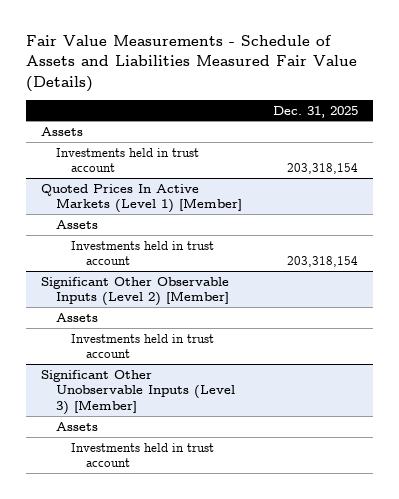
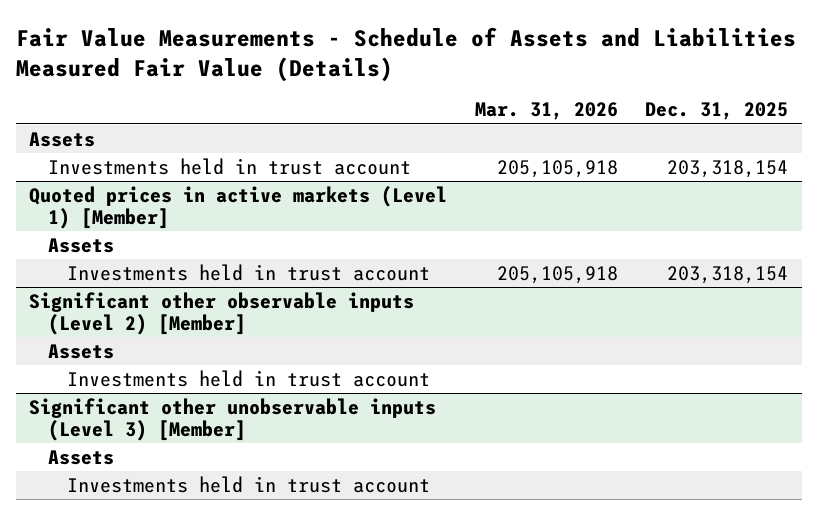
- | Dec. 31, 2025
+ | Mar. 31, 2026 | Dec. 31, 2025
- Quoted Prices In Active Markets (Level 1) [Member]
+ Quoted prices in active markets (Level 1) [Member]
- Significant Other Observable Inputs (Level 2) [Member]
+ Significant other observable inputs (Level 2) [Member]
- Significant Other Unobservable Inputs (Level 3) [Member]
+ Significant other unobservable inputs (Level 3) [Member]

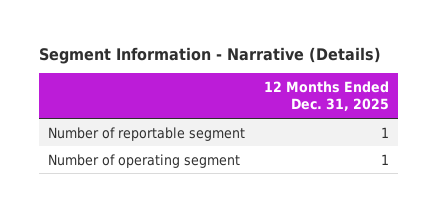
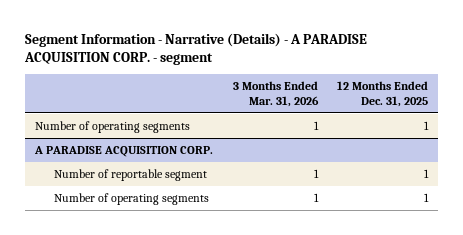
- Segment Information - Narrative (Details)
+ Segment Information - Narrative (Details) - A PARADISE ACQUISITION CORP. - segment
- | 12 Months Ended Dec. 31, 2025
+ | 3 Months Ended Mar. 31, 2026 | 12 Months Ended Dec. 31, 2025
+ Number of operating segments | 1 | 1
+ A PARADISE ACQUISITION CORP.
- Number of operating segment | 1
+ Number of operating segments | 1 | 1

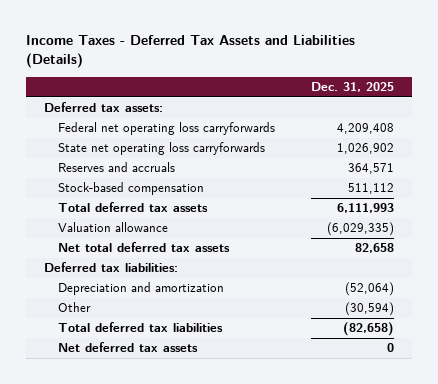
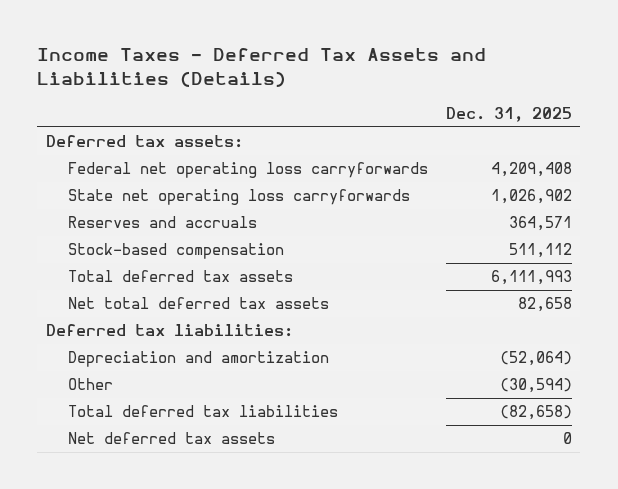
- Valuation allowance | (6,029,335)

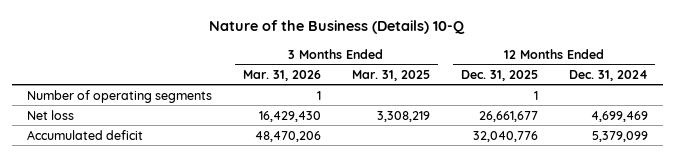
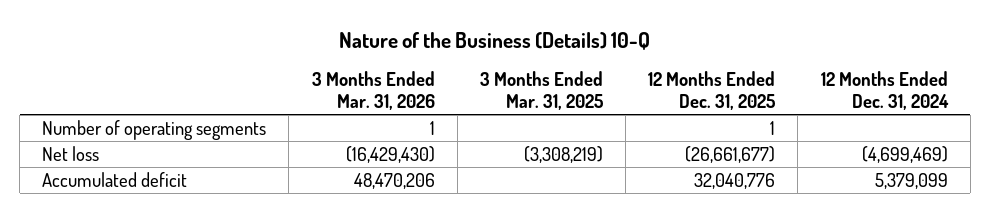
- Net loss | 16,429,430 | 3,308,219 | 26,661,677 | 4,699,469
+ Net loss | (16,429,430) | (3,308,219) | (26,661,677) | (4,699,469)

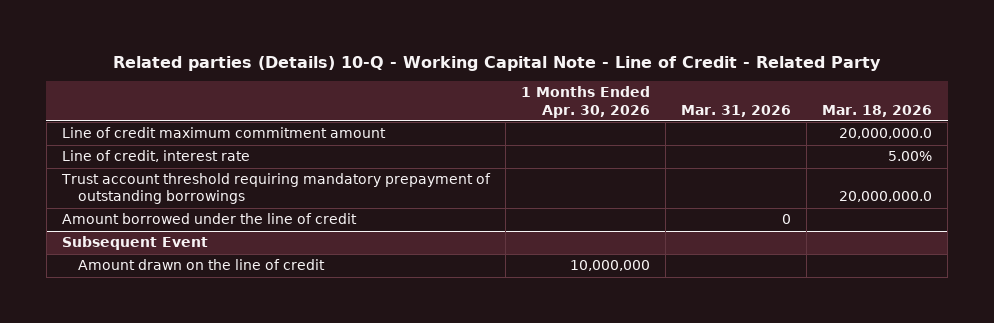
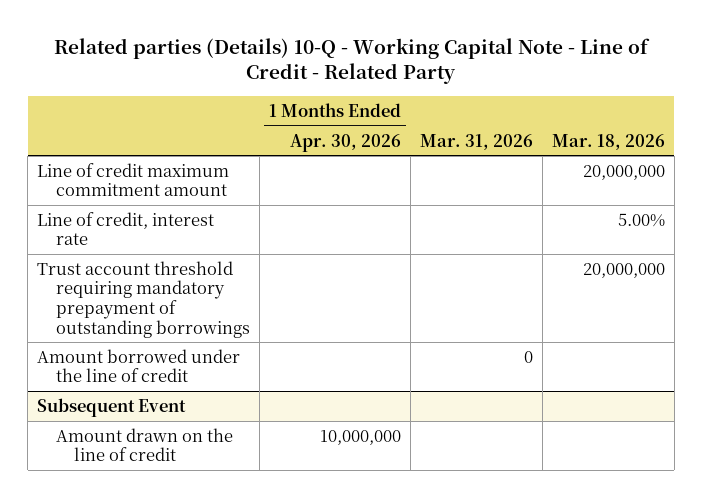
- Line of credit maximum commitment amount | | | 20,000,000.0
+ Line of credit maximum commitment amount | | | 20,000,000
- Trust account threshold requiring mandatory prepayment of outstanding borrowings | | | 20,000,000.0
+ Trust account threshold requiring mandatory prepayment of outstanding borrowings | | | 20,000,000

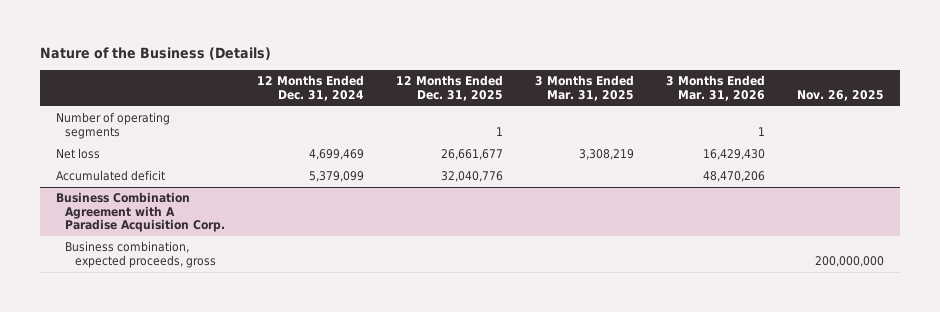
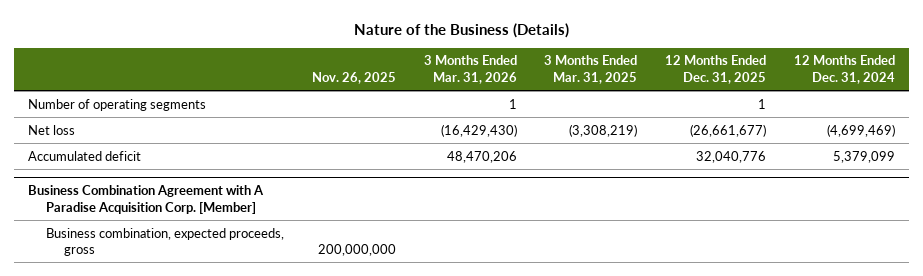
- | 12 Months Ended Dec. 31, 2024 | 12 Months Ended Dec. 31, 2025 | 3 Months Ended Mar. 31, 2025 | 3 Months Ended Mar. 31, 2026 | Nov. 26, 2025
+ | Nov. 26, 2025 | 3 Months Ended Mar. 31, 2026 | 3 Months Ended Mar. 31, 2025 | 12 Months Ended Dec. 31, 2025 | 12 Months Ended Dec. 31, 2024
- Net loss | 4,699,469 | 26,661,677 | 3,308,219 | 16,429,430 |
+ Net loss | | (16,429,430) | (3,308,219) | (26,661,677) | (4,699,469)
- Business Combination Agreement with A Paradise Acquisition Corp.
+ Business Combination Agreement with A Paradise Acquisition Corp. [Member]

